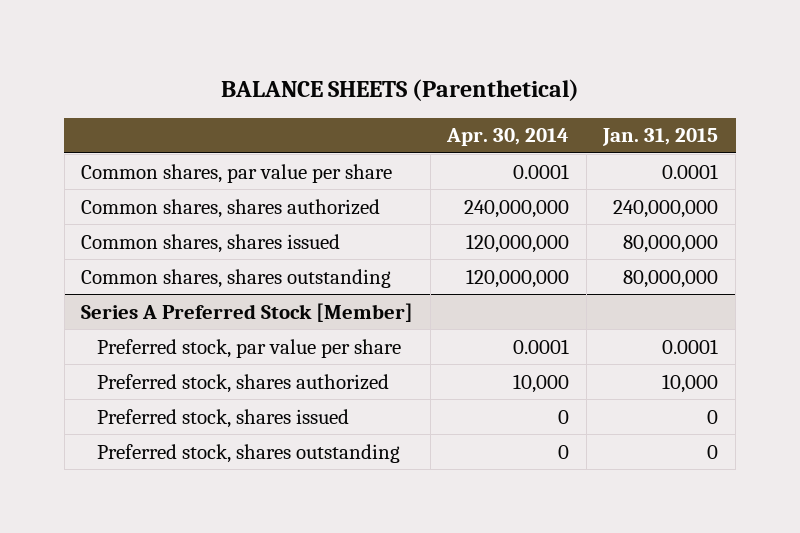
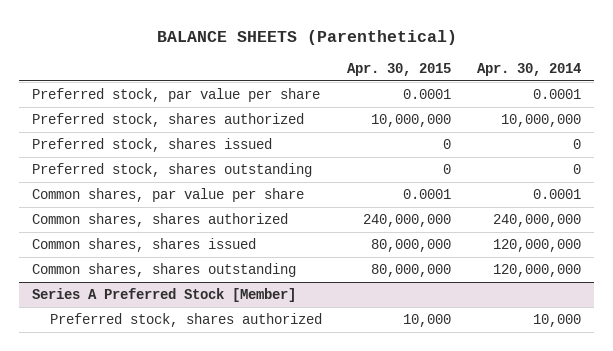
- | Apr. 30, 2014 | Jan. 31, 2015
+ | Apr. 30, 2015 | Apr. 30, 2014
+ Preferred stock, par value per share | 0.0001 | 0.0001
+ Preferred stock, shares authorized | 10,000,000 | 10,000,000
+ Preferred stock, shares issued | 0 | 0
+ Preferred stock, shares outstanding | 0 | 0
@ Series A Preferred Stock [Member]
- Preferred stock, par value per share | 0.0001 | 0.0001
- Preferred stock, shares issued | 0 | 0
- Preferred stock, shares outstanding | 0 | 0

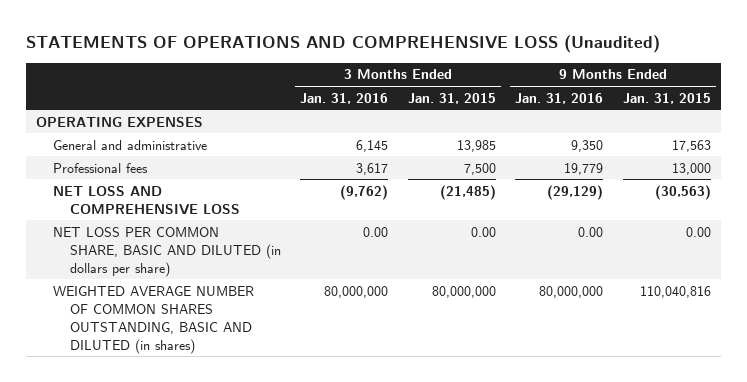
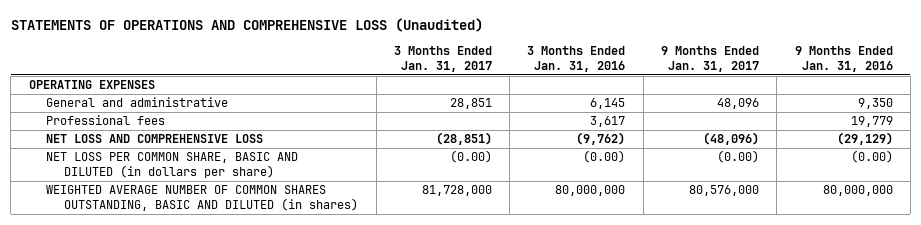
- | 3 Months Ended Jan. 31, 2016 | 3 Months Ended Jan. 31, 2015 | 9 Months Ended Jan. 31, 2016 | 9 Months Ended Jan. 31, 2015
+ | 3 Months Ended Jan. 31, 2017 | 3 Months Ended Jan. 31, 2016 | 9 Months Ended Jan. 31, 2017 | 9 Months Ended Jan. 31, 2016
- NET LOSS PER COMMON SHARE, BASIC AND DILUTED (in dollars per share) | 0.00 | 0.00 | 0.00 | 0.00
+ NET LOSS PER COMMON SHARE, BASIC AND DILUTED (in dollars per share) | (0.00) | (0.00) | (0.00) | (0.00)

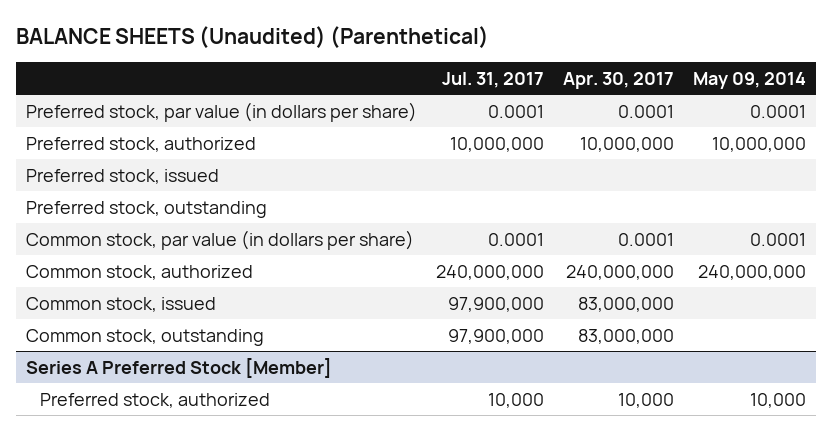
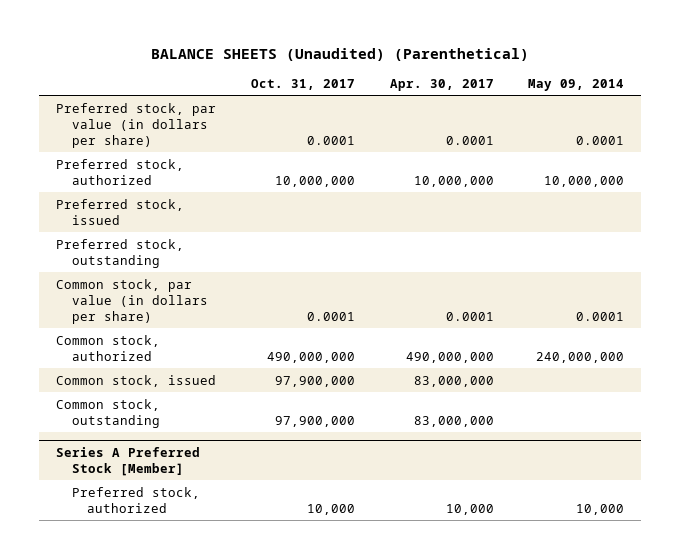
- | Jul. 31, 2017 | Apr. 30, 2017 | May 09, 2014
+ | Oct. 31, 2017 | Apr. 30, 2017 | May 09, 2014
- Common stock, authorized | 240,000,000 | 240,000,000 | 240,000,000
+ Common stock, authorized | 490,000,000 | 490,000,000 | 240,000,000

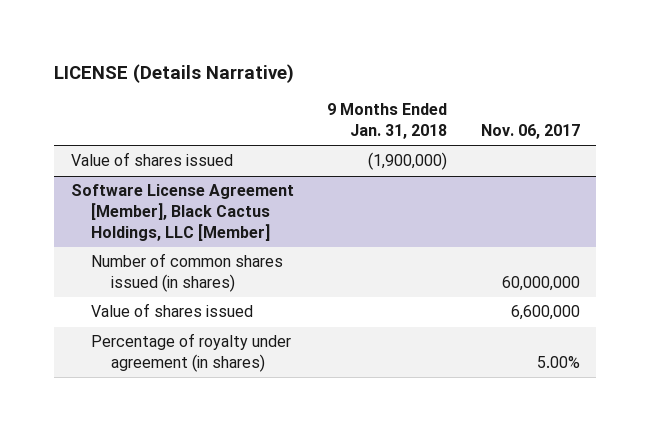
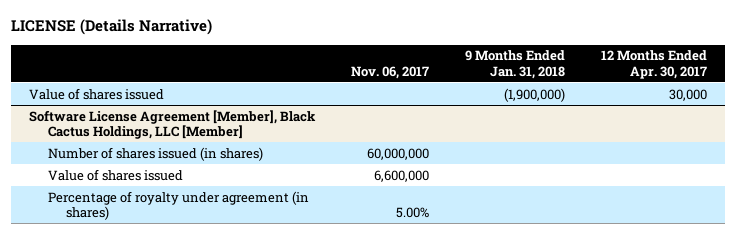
- | 9 Months Ended Jan. 31, 2018 | Nov. 06, 2017
+ | Nov. 06, 2017 | 9 Months Ended Jan. 31, 2018 | 12 Months Ended Apr. 30, 2017
@ Software License Agreement [Member], Black Cactus Holdings, LLC [Member]
- Number of common shares issued (in shares) | | 60,000,000
+ Number of shares issued (in shares) | 60,000,000 | |

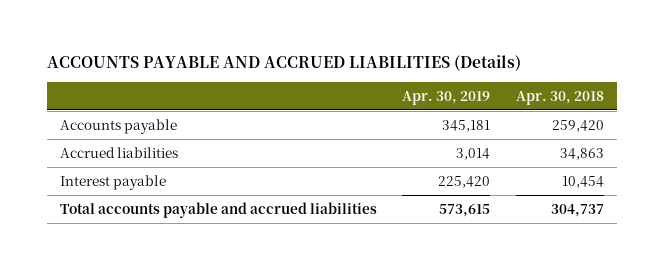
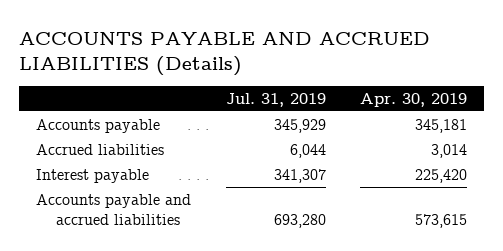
- | Apr. 30, 2019 | Apr. 30, 2018
+ | Jul. 31, 2019 | Apr. 30, 2019
- Total accounts payable and accrued liabilities | 573,615 | 304,737
+ Accounts payable and accrued liabilities | 693,280 | 573,615

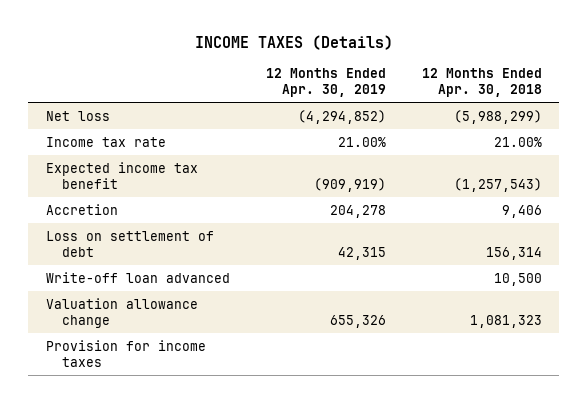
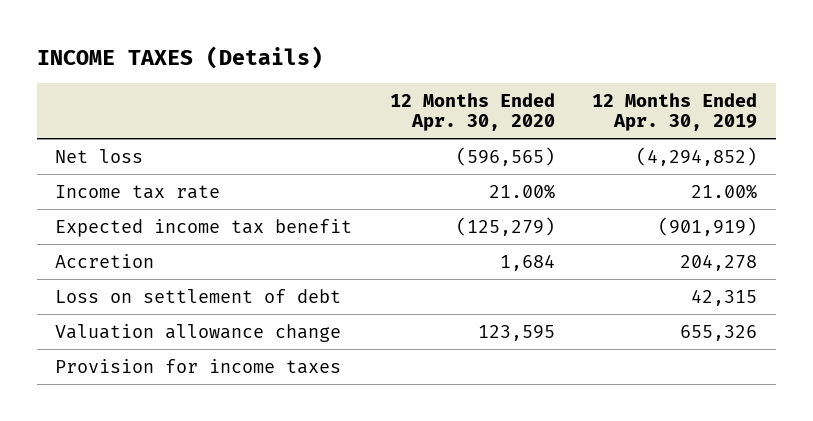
- | 12 Months Ended Apr. 30, 2019 | 12 Months Ended Apr. 30, 2018
+ | 12 Months Ended Apr. 30, 2020 | 12 Months Ended Apr. 30, 2019
- Expected income tax benefit | (909,919) | (1,257,543)
+ Expected income tax benefit | (125,279) | (901,919)
- Write-off loan advanced | | 10,500

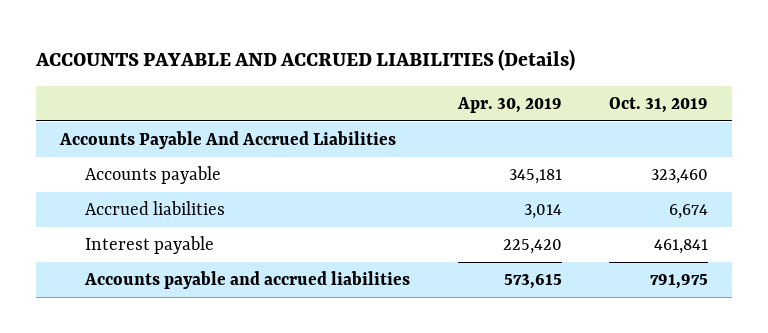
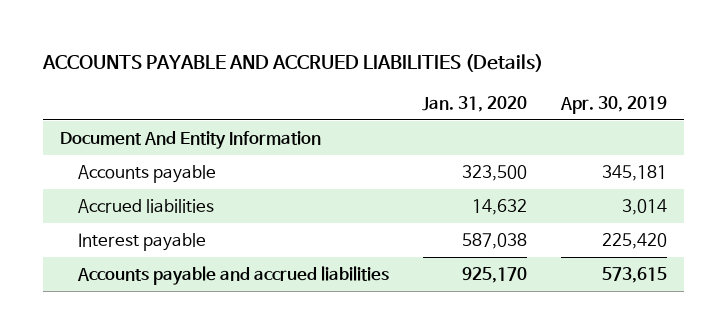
- | Apr. 30, 2019 | Oct. 31, 2019
+ | Jan. 31, 2020 | Apr. 30, 2019
- Accounts Payable And Accrued Liabilities
+ Document And Entity Information

